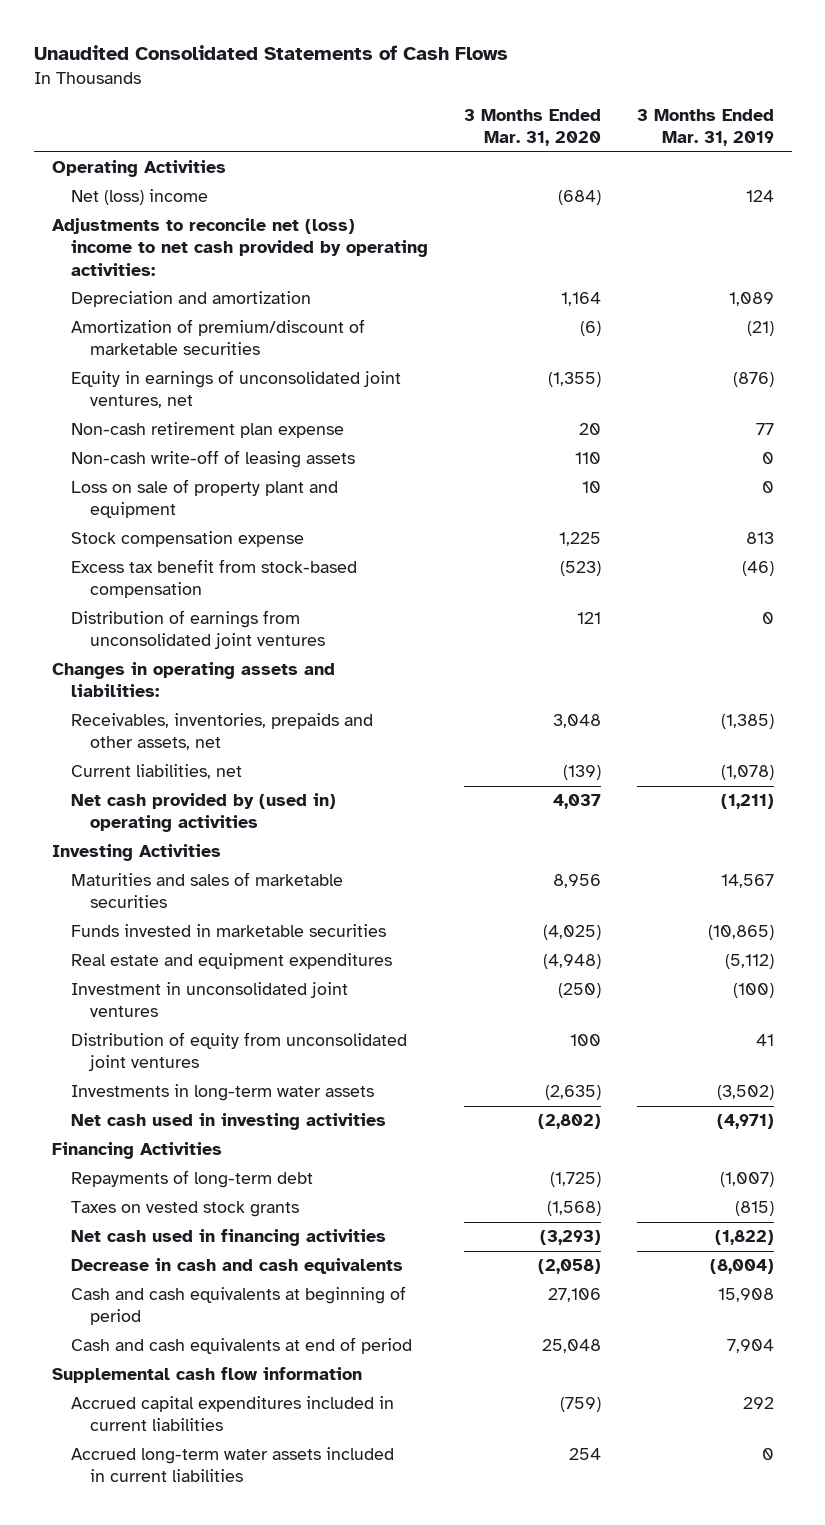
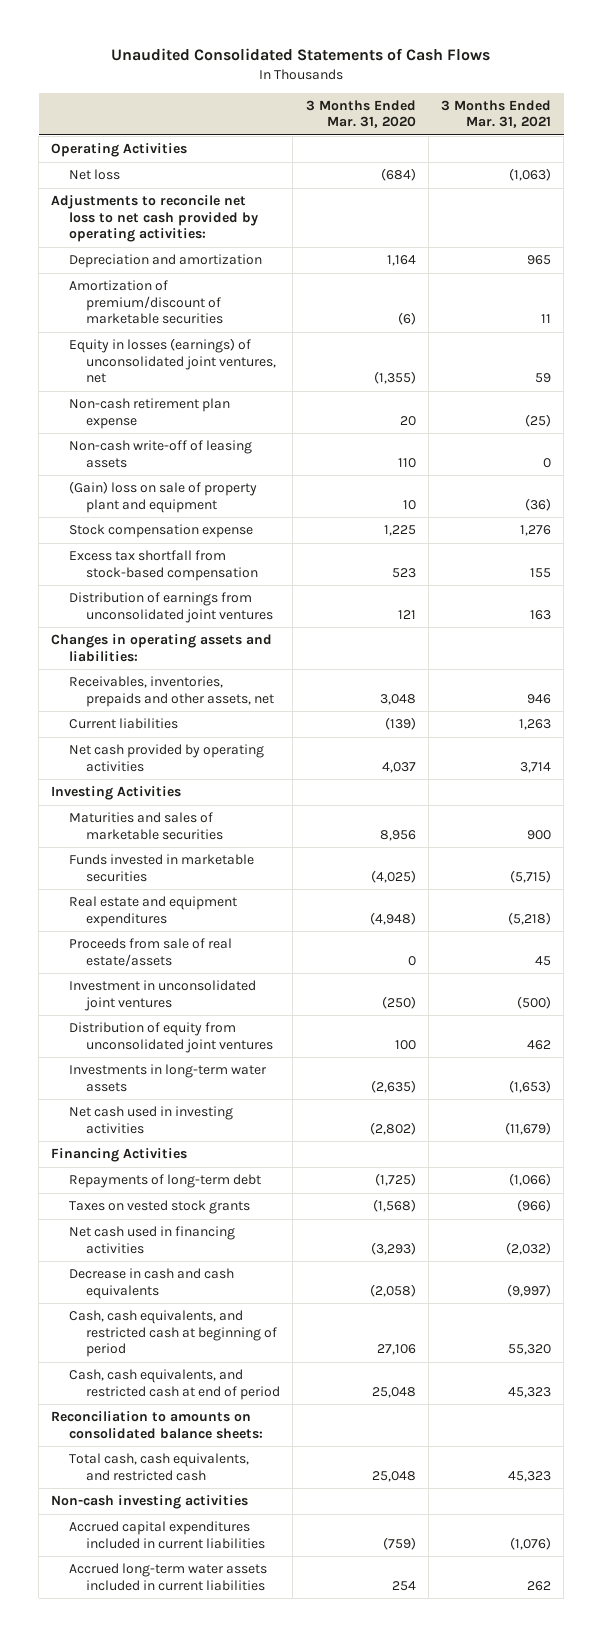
- | 3 Months Ended Mar. 31, 2020 | 3 Months Ended Mar. 31, 2019
+ | 3 Months Ended Mar. 31, 2020 | 3 Months Ended Mar. 31, 2021
- Net (loss) income | (684) | 124
- Adjustments to reconcile net (loss) income to net cash provided by operating activities:
+ Net loss | (684) | (1,063)
+ Adjustments to reconcile net loss to net cash provided by operating activities:
- Equity in earnings of unconsolidated joint ventures, net | (1,355) | (876)
+ Equity in losses (earnings) of unconsolidated joint ventures, net | (1,355) | 59
- Loss on sale of property plant and equipment | 10 | 0
+ (Gain) loss on sale of property plant and equipment | 10 | (36)
- Excess tax benefit from stock-based compensation | (523) | (46)
+ Excess tax shortfall from stock-based compensation | 523 | 155
- Current liabilities, net | (139) | (1,078)
- Net cash provided by (used in) operating activities | 4,037 | (1,211)
+ Current liabilities | (139) | 1,263
+ Net cash provided by operating activities | 4,037 | 3,714
+ Proceeds from sale of real estate/assets | 0 | 45
- Cash and cash equivalents at beginning of period | 27,106 | 15,908
- Cash and cash equivalents at end of period | 25,048 | 7,904
- Supplemental cash flow information
+ Cash, cash equivalents, and restricted cash at beginning of period | 27,106 | 55,320
+ Cash, cash equivalents, and restricted cash at end of period | 25,048 | 45,323
+ Reconciliation to amounts on consolidated balance sheets:
+ Total cash, cash equivalents, and restricted cash | 25,048 | 45,323
+ Non-cash investing activities

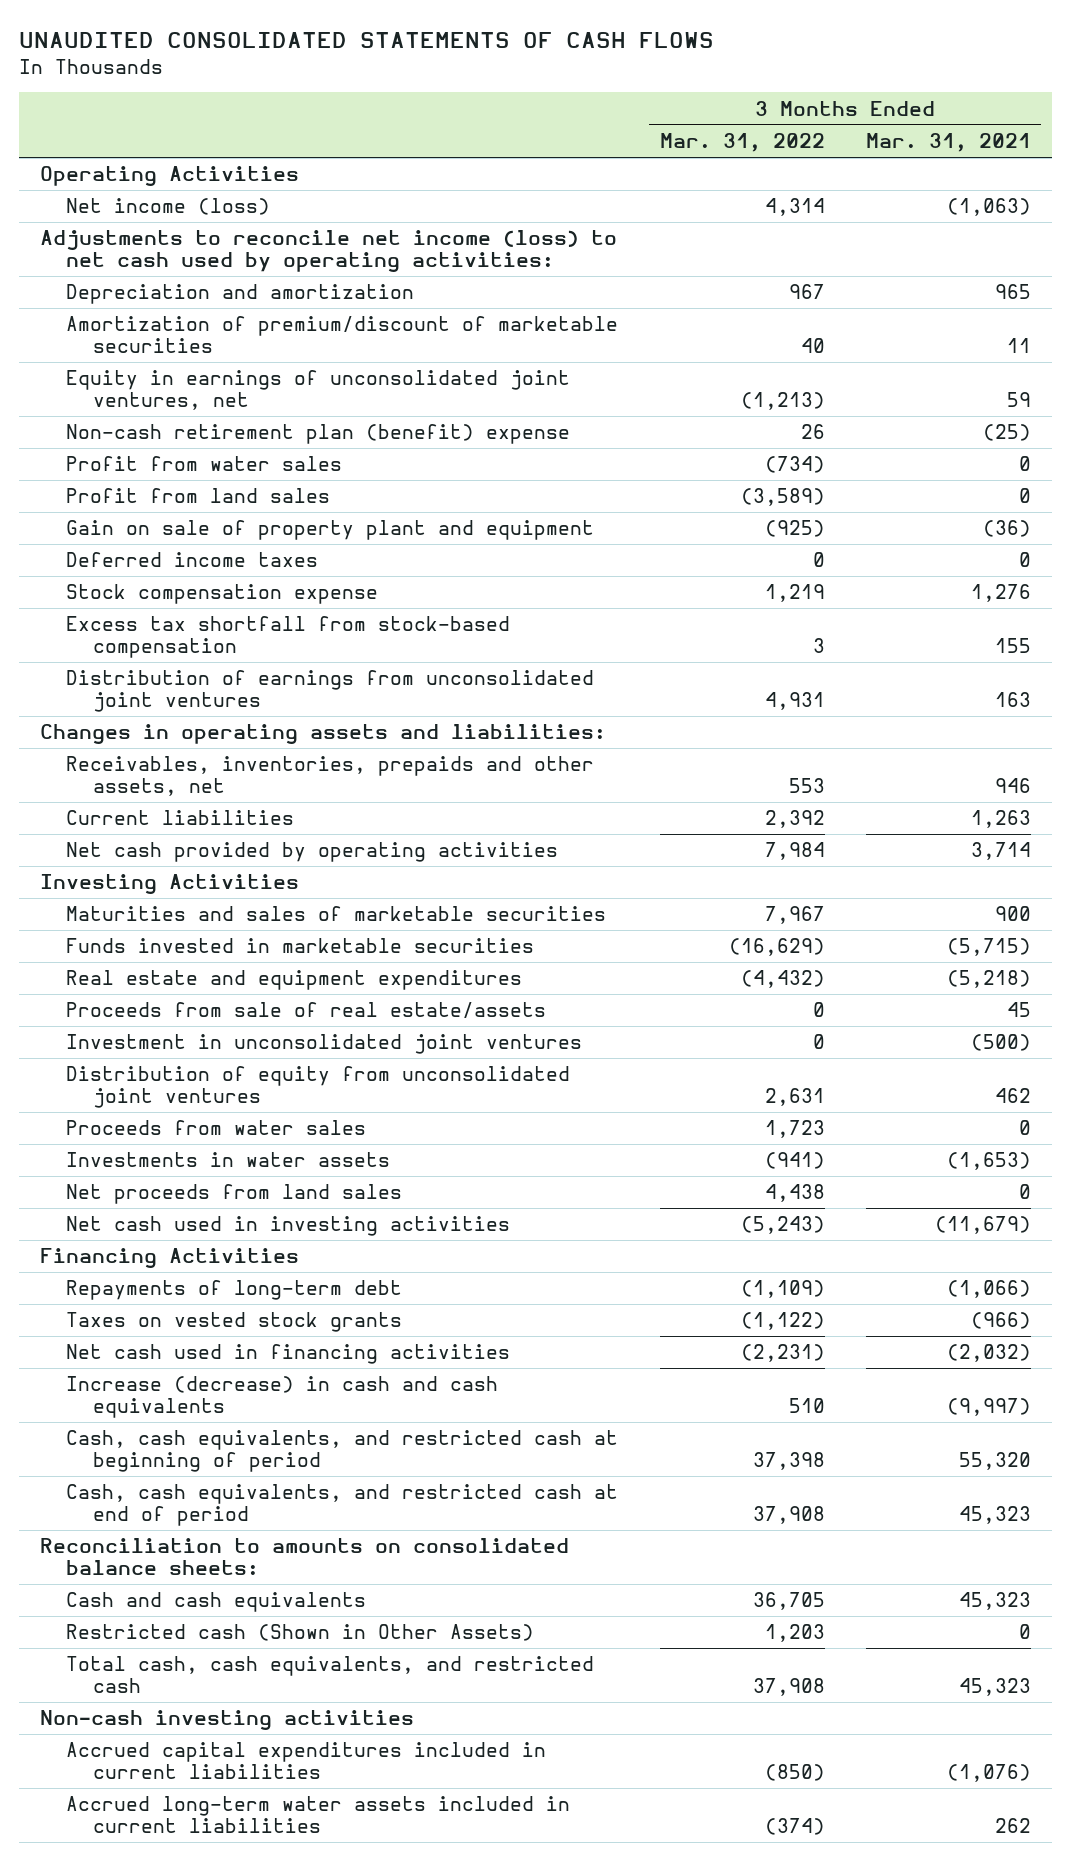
- Unaudited Consolidated Statements of Cash Flows
+ UNAUDITED CONSOLIDATED STATEMENTS OF CASH FLOWS
- | 3 Months Ended Mar. 31, 2020 | 3 Months Ended Mar. 31, 2021
+ | 3 Months Ended Mar. 31, 2022 | 3 Months Ended Mar. 31, 2021
- Net loss | (684) | (1,063)
- Adjustments to reconcile net loss to net cash provided by operating activities:
+ Net income (loss) | 4,314 | (1,063)
+ Adjustments to reconcile net income (loss) to net cash used by operating activities:
- Equity in losses (earnings) of unconsolidated joint ventures, net | (1,355) | 59
- Non-cash retirement plan expense | 20 | (25)
- Non-cash write-off of leasing assets | 110 | 0
- (Gain) loss on sale of property plant and equipment | 10 | (36)
+ Equity in earnings of unconsolidated joint ventures, net | (1,213) | 59
+ Non-cash retirement plan (benefit) expense | 26 | (25)
+ Profit from water sales | (734) | 0
+ Profit from land sales | (3,589) | 0
+ Gain on sale of property plant and equipment | (925) | (36)
+ Deferred income taxes | 0 | 0
- Investments in long-term water assets | (2,635) | (1,653)
+ Proceeds from water sales | 1,723 | 0
+ Investments in water assets | (941) | (1,653)
+ Net proceeds from land sales | 4,438 | 0
- Decrease in cash and cash equivalents | (2,058) | (9,997)
+ Increase (decrease) in cash and cash equivalents | 510 | (9,997)
+ Cash and cash equivalents | 36,705 | 45,323
+ Restricted cash (Shown in Other Assets) | 1,203 | 0

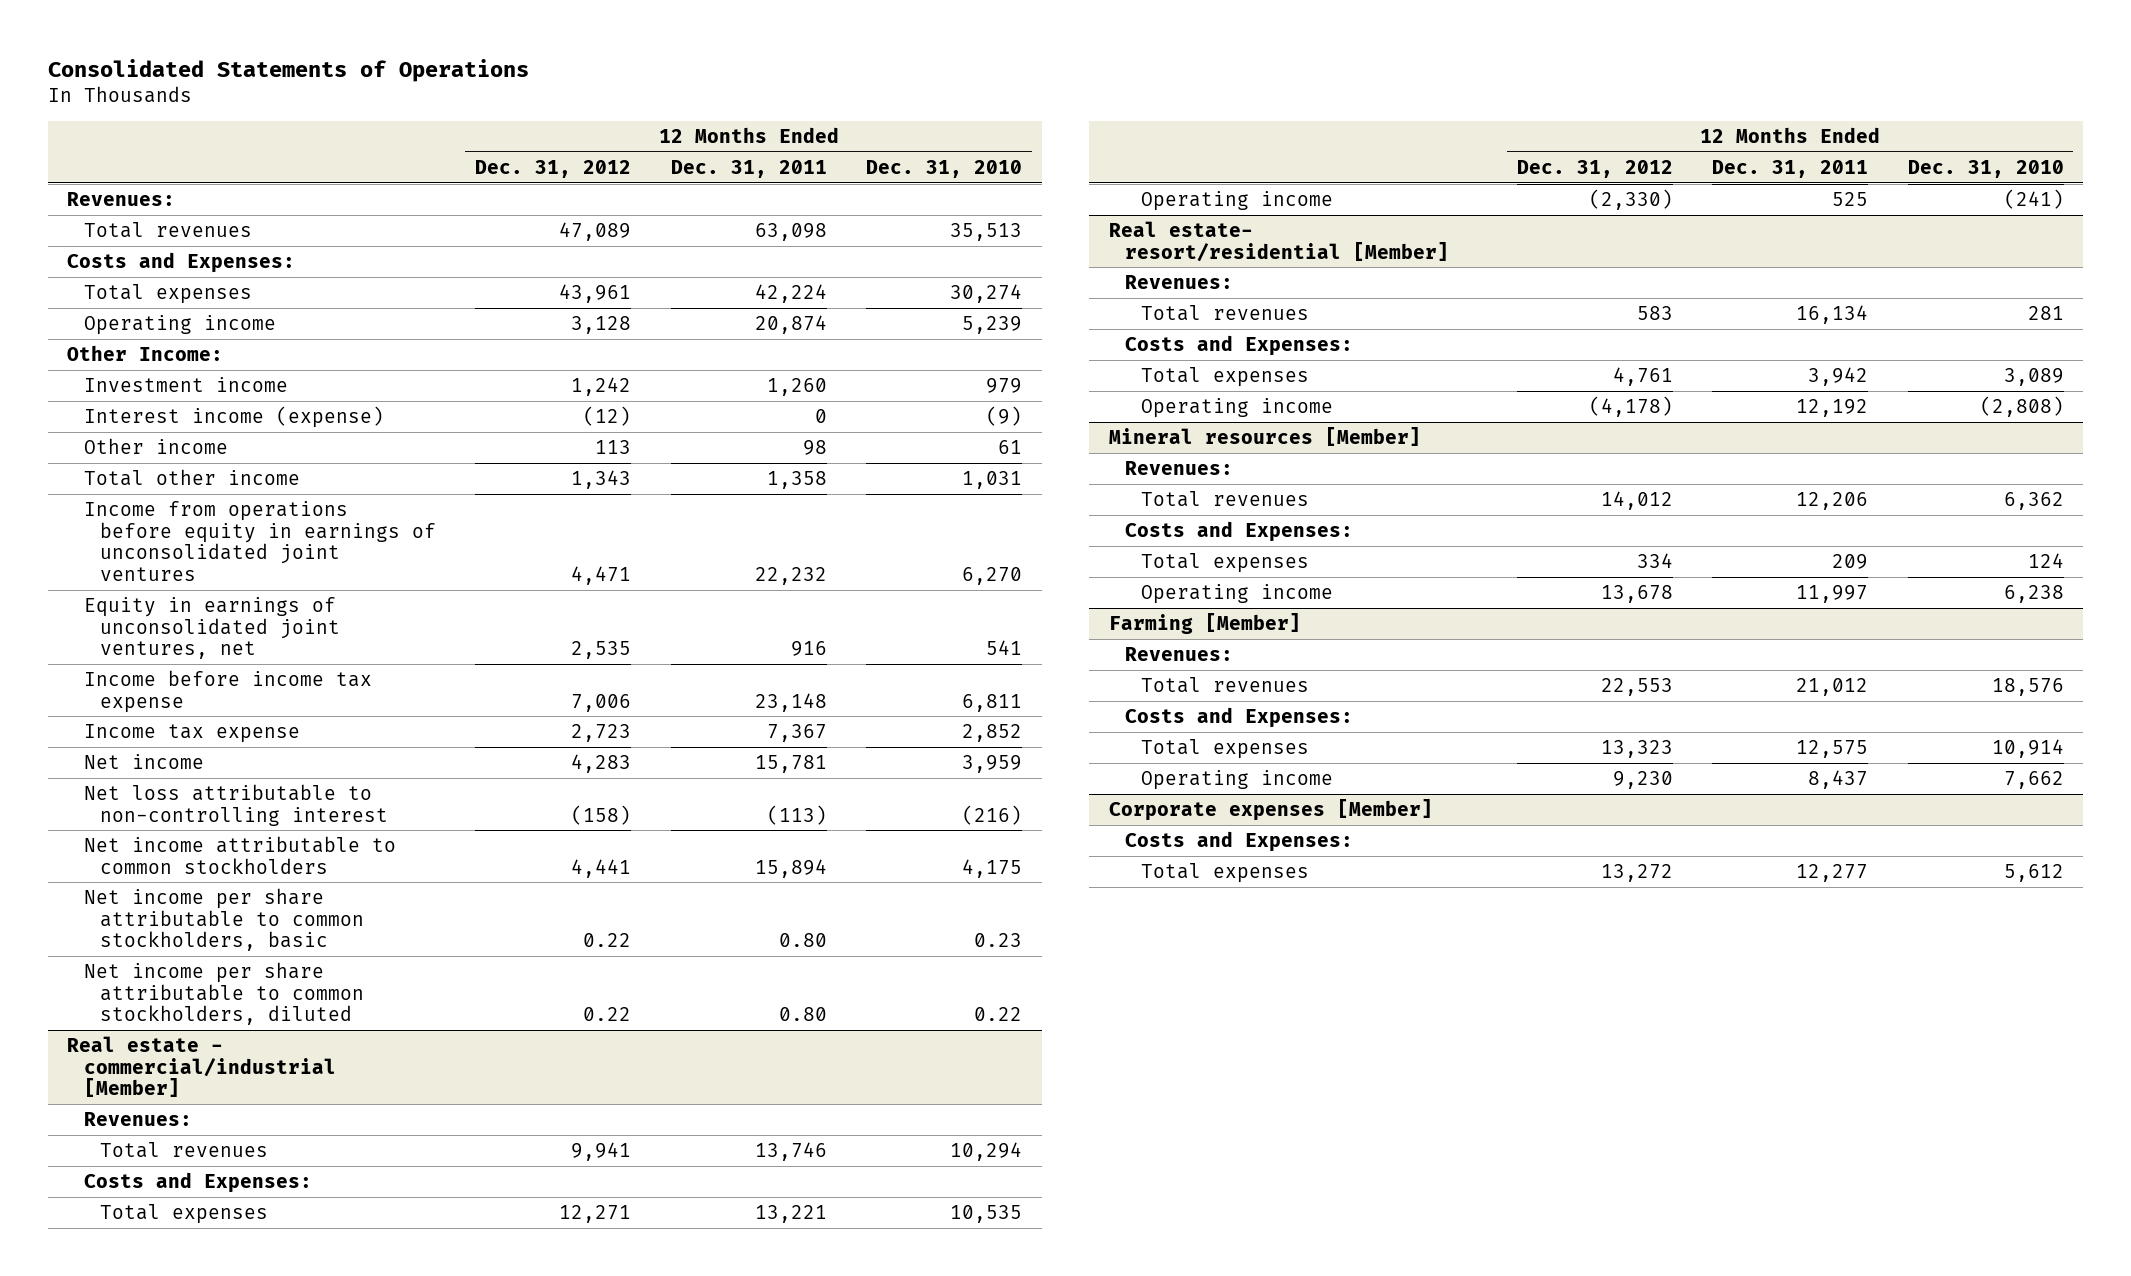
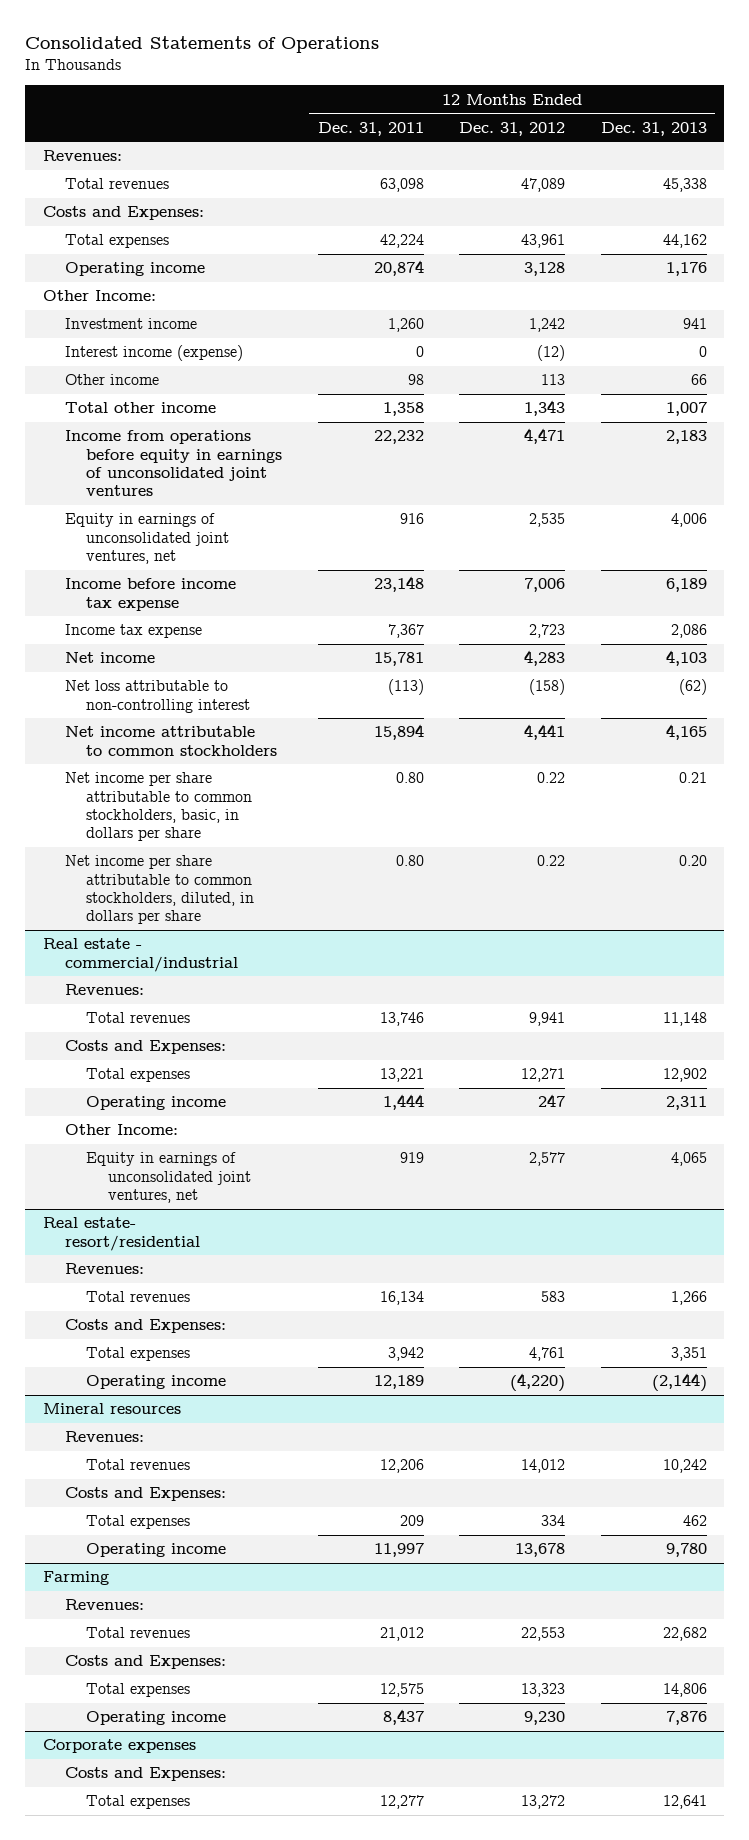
- | 12 Months Ended Dec. 31, 2012 | 12 Months Ended Dec. 31, 2011 | 12 Months Ended Dec. 31, 2010
+ | 12 Months Ended Dec. 31, 2011 | 12 Months Ended Dec. 31, 2012 | 12 Months Ended Dec. 31, 2013
- Net income per share attributable to common stockholders, basic | 0.22 | 0.80 | 0.23
- Net income per share attributable to common stockholders, diluted | 0.22 | 0.80 | 0.22
- Real estate - commercial/industrial [Member]
+ Net income per share attributable to common stockholders, basic, in dollars per share | 0.80 | 0.22 | 0.21
+ Net income per share attributable to common stockholders, diluted, in dollars per share | 0.80 | 0.22 | 0.20
+ Real estate - commercial/industrial
- Operating income | (2,330) | 525 | (241)
- Real estate- resort/residential [Member]
+ Operating income | 1,444 | 247 | 2,311
+ Other Income:
+ Equity in earnings of unconsolidated joint ventures, net | 919 | 2,577 | 4,065
+ Real estate- resort/residential
- Operating income | (4,178) | 12,192 | (2,808)
- Mineral resources [Member]
+ Operating income | 12,189 | (4,220) | (2,144)
+ Mineral resources
- Farming [Member]
+ Farming
- Corporate expenses [Member]
+ Corporate expenses

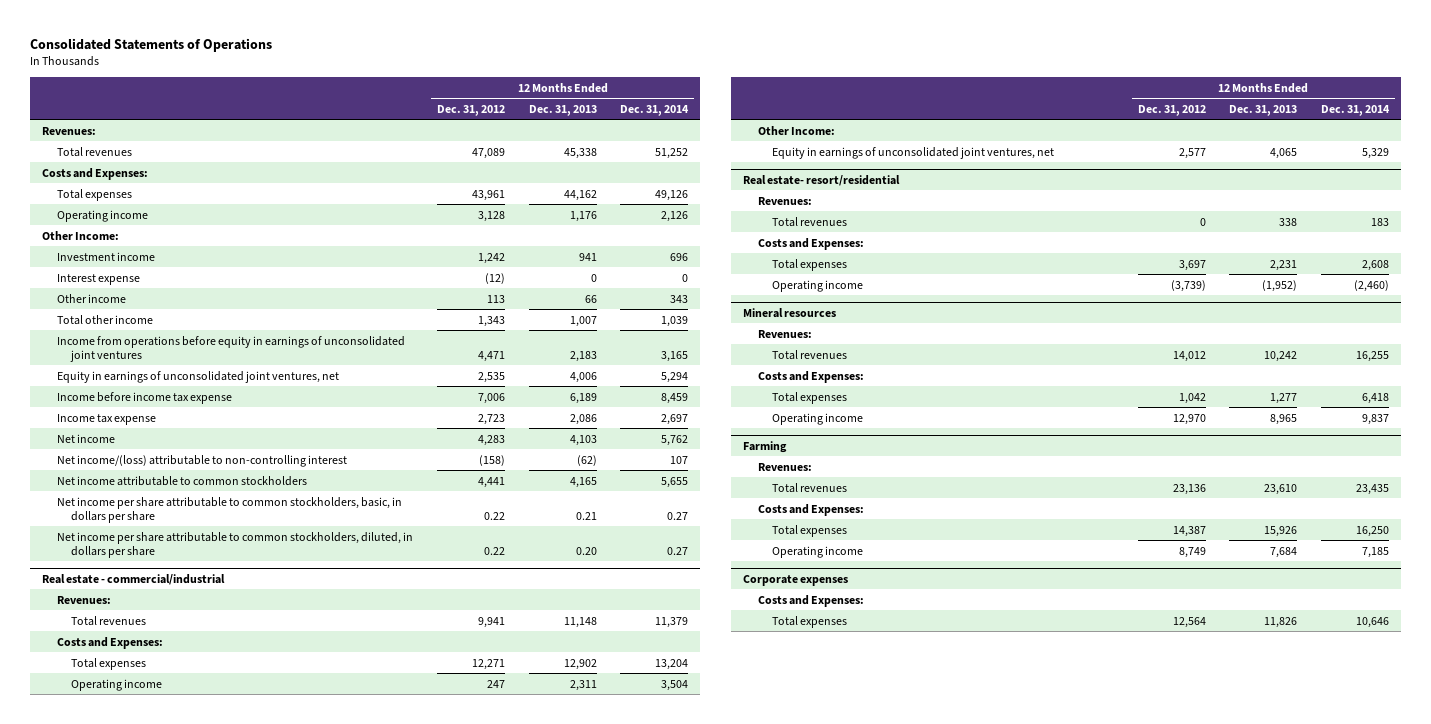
- | 12 Months Ended Dec. 31, 2011 | 12 Months Ended Dec. 31, 2012 | 12 Months Ended Dec. 31, 2013
+ | 12 Months Ended Dec. 31, 2012 | 12 Months Ended Dec. 31, 2013 | 12 Months Ended Dec. 31, 2014
- Interest income (expense) | 0 | (12) | 0
+ Interest expense | (12) | 0 | 0
- Net loss attributable to non-controlling interest | (113) | (158) | (62)
+ Net income/(loss) attributable to non-controlling interest | (158) | (62) | 107
@ Real estate- resort/residential
- Total revenues | 16,134 | 583 | 1,266
+ Total revenues | 0 | 338 | 183
- Total expenses | 3,942 | 4,761 | 3,351
- Operating income | 12,189 | (4,220) | (2,144)
+ Total expenses | 3,697 | 2,231 | 2,608
+ Operating income | (3,739) | (1,952) | (2,460)
@ Mineral resources
- Total expenses | 209 | 334 | 462
- Operating income | 11,997 | 13,678 | 9,780
+ Total expenses | 1,042 | 1,277 | 6,418
+ Operating income | 12,970 | 8,965 | 9,837
@ Farming
- Total revenues | 21,012 | 22,553 | 22,682
+ Total revenues | 23,136 | 23,610 | 23,435
- Total expenses | 12,575 | 13,323 | 14,806
- Operating income | 8,437 | 9,230 | 7,876
+ Total expenses | 14,387 | 15,926 | 16,250
+ Operating income | 8,749 | 7,684 | 7,185
@ Corporate expenses
- Total expenses | 12,277 | 13,272 | 12,641
+ Total expenses | 12,564 | 11,826 | 10,646

